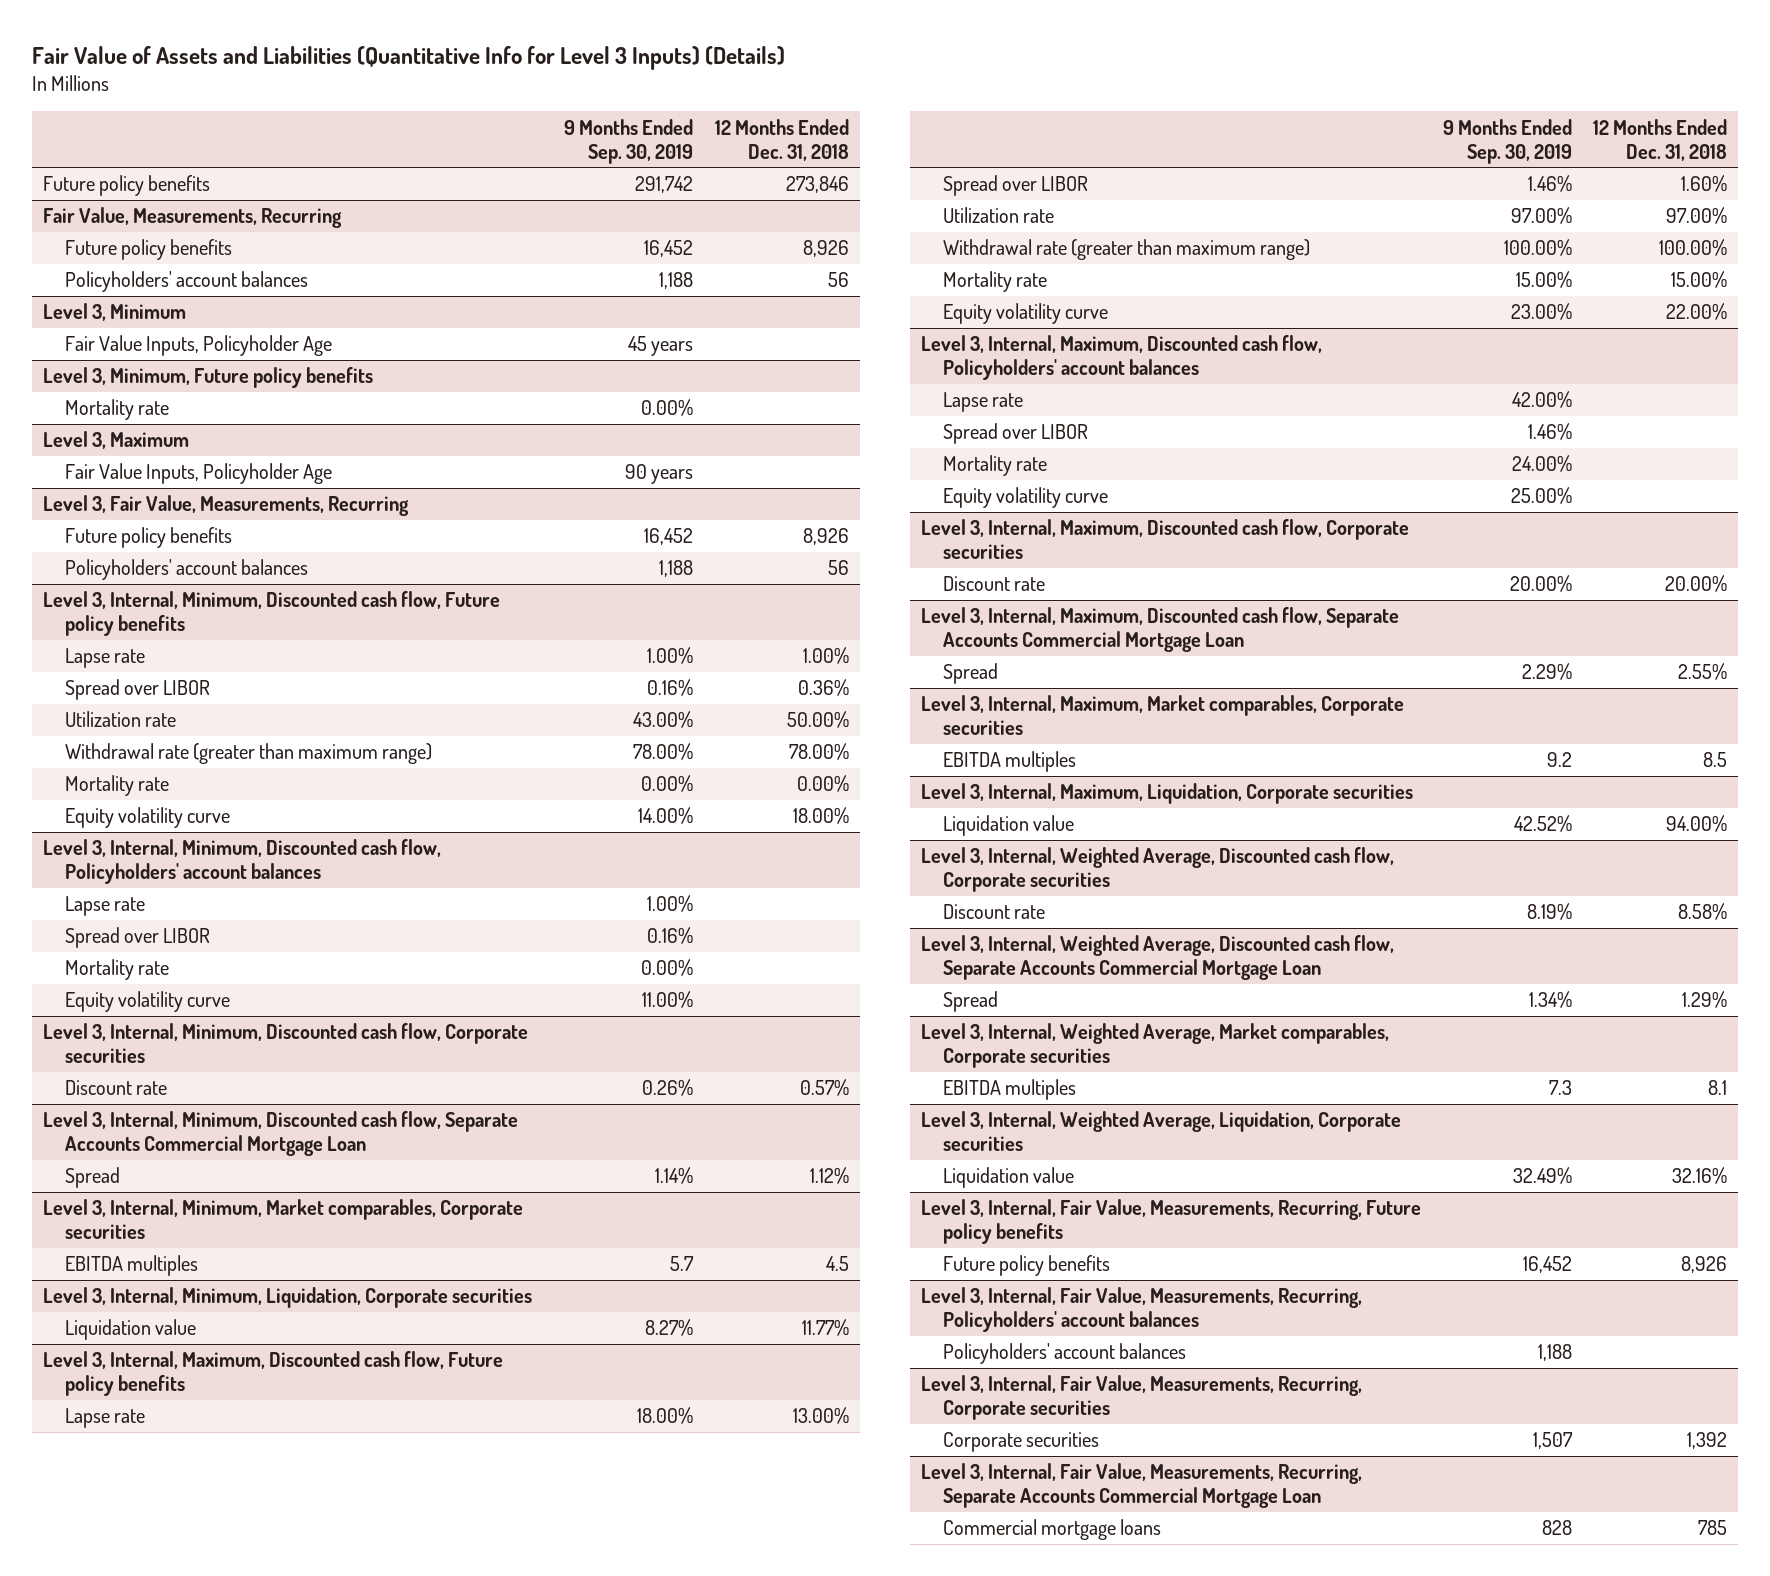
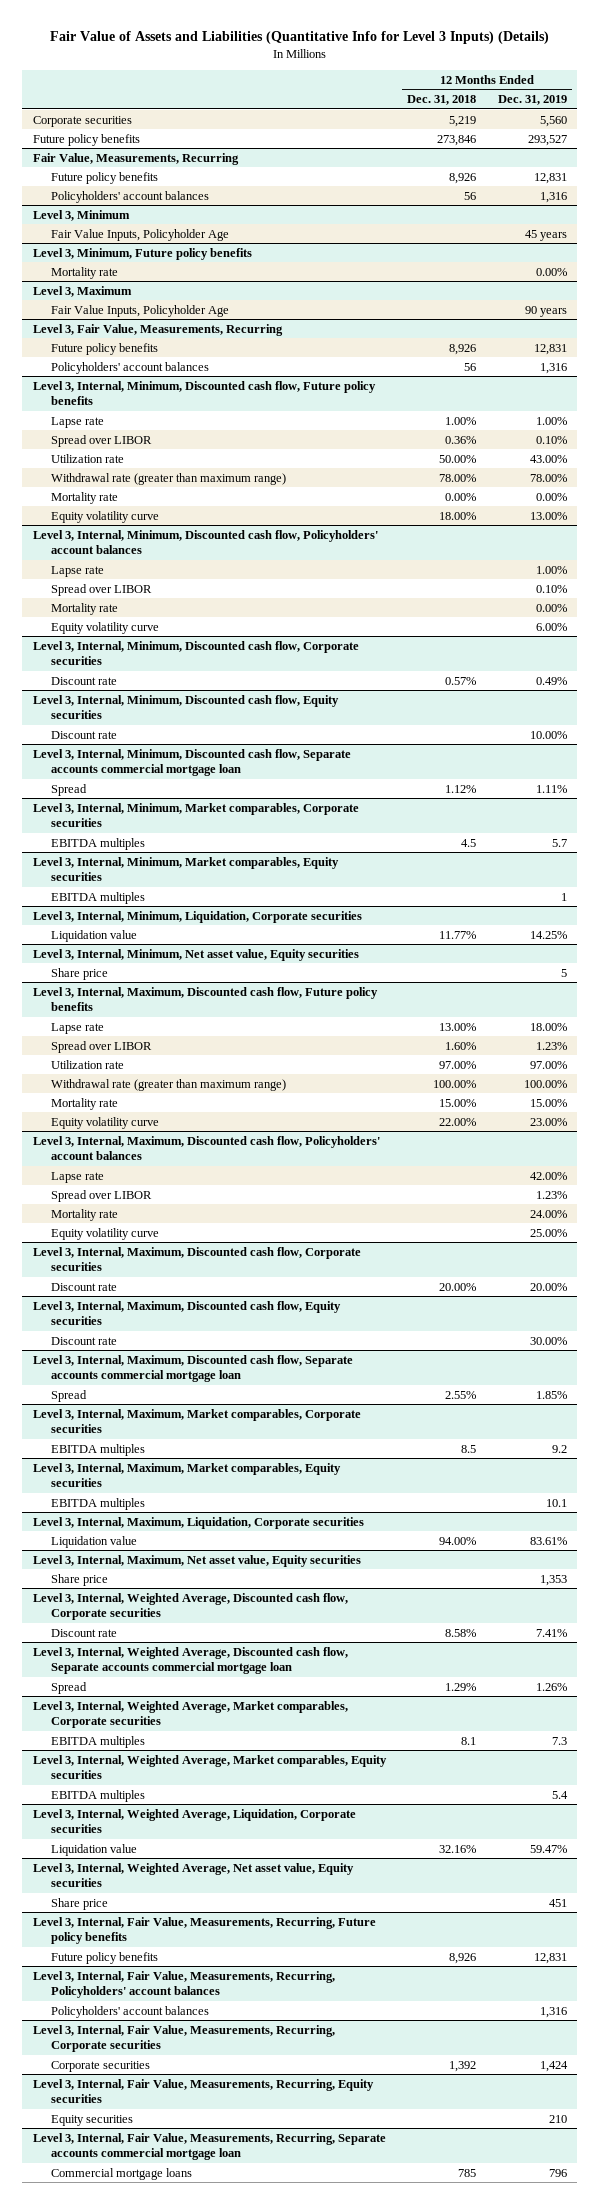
- | 9 Months Ended Sep. 30, 2019 | 12 Months Ended Dec. 31, 2018
+ | 12 Months Ended Dec. 31, 2018 | 12 Months Ended Dec. 31, 2019
+ Corporate securities | 5,219 | 5,560
- Level 3, Internal, Minimum, Discounted cash flow, Separate Accounts Commercial Mortgage Loan
+ Level 3, Internal, Minimum, Discounted cash flow, Equity securities
+ Discount rate | | 10.00%
+ Level 3, Internal, Minimum, Discounted cash flow, Separate accounts commercial mortgage loan
+ Level 3, Internal, Minimum, Market comparables, Equity securities
+ EBITDA multiples | | 1
+ Level 3, Internal, Minimum, Net asset value, Equity securities
+ Share price | | 5
- Level 3, Internal, Maximum, Discounted cash flow, Separate Accounts Commercial Mortgage Loan
+ Level 3, Internal, Maximum, Discounted cash flow, Equity securities
+ Discount rate | | 30.00%
+ Level 3, Internal, Maximum, Discounted cash flow, Separate accounts commercial mortgage loan
+ Level 3, Internal, Maximum, Market comparables, Equity securities
+ EBITDA multiples | | 10.1
+ Level 3, Internal, Maximum, Net asset value, Equity securities
+ Share price | | 1,353
- Level 3, Internal, Weighted Average, Discounted cash flow, Separate Accounts Commercial Mortgage Loan
+ Level 3, Internal, Weighted Average, Discounted cash flow, Separate accounts commercial mortgage loan
+ Level 3, Internal, Weighted Average, Market comparables, Equity securities
+ EBITDA multiples | | 5.4
+ Level 3, Internal, Weighted Average, Net asset value, Equity securities
+ Share price | | 451
- Level 3, Internal, Fair Value, Measurements, Recurring, Separate Accounts Commercial Mortgage Loan
+ Level 3, Internal, Fair Value, Measurements, Recurring, Equity securities
+ Equity securities | | 210
+ Level 3, Internal, Fair Value, Measurements, Recurring, Separate accounts commercial mortgage loan

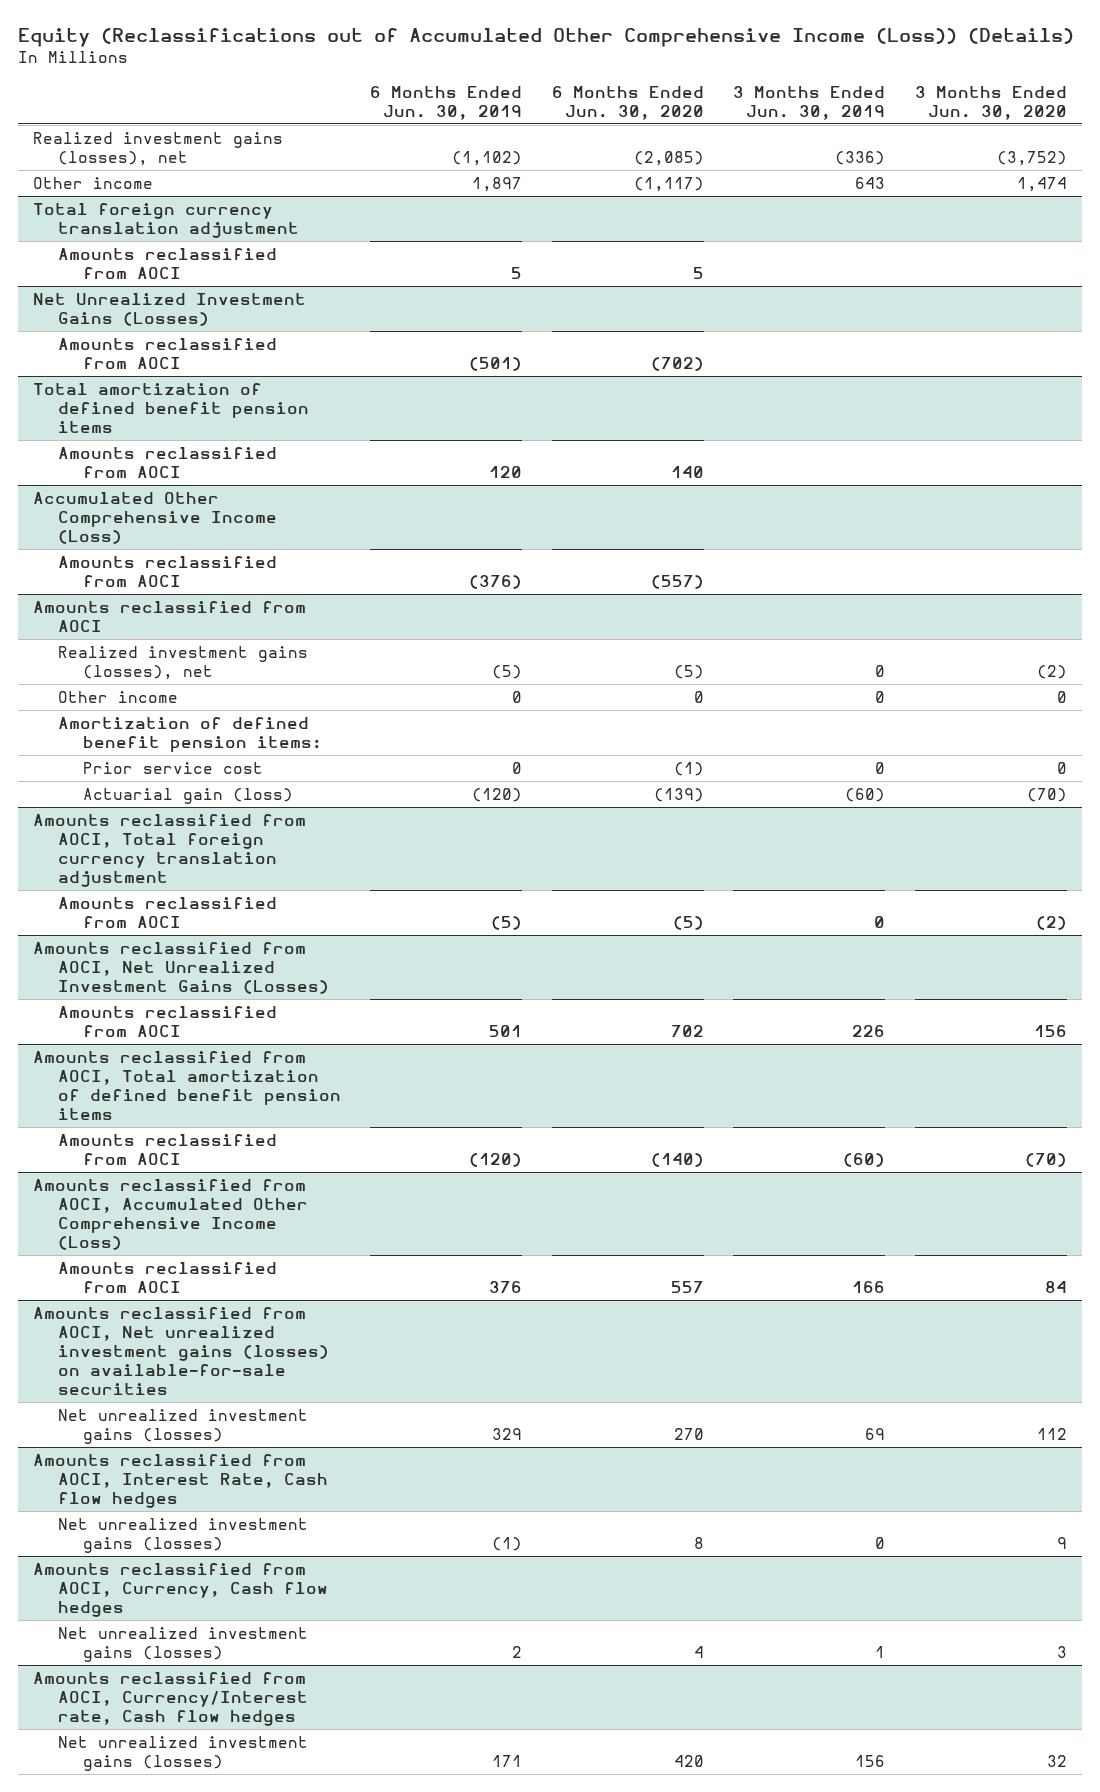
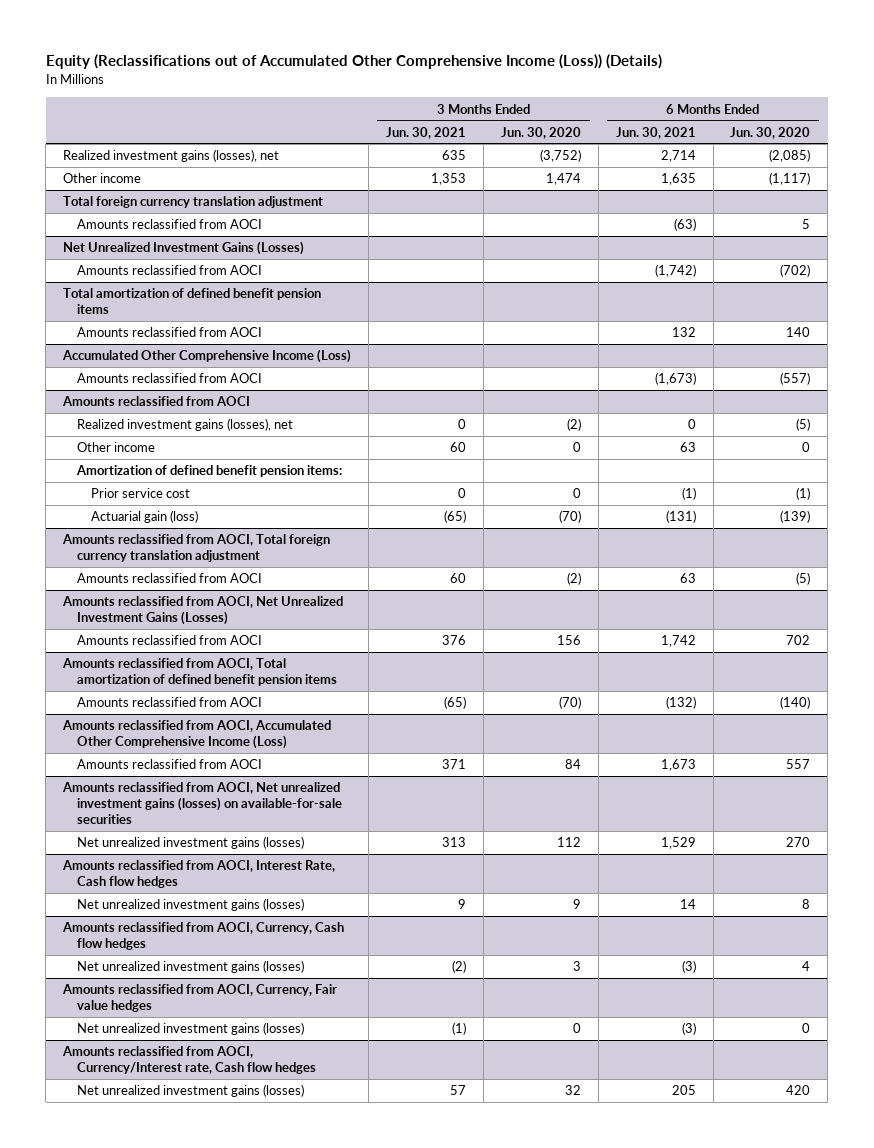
- | 6 Months Ended Jun. 30, 2019 | 6 Months Ended Jun. 30, 2020 | 3 Months Ended Jun. 30, 2019 | 3 Months Ended Jun. 30, 2020
+ | 3 Months Ended Jun. 30, 2021 | 3 Months Ended Jun. 30, 2020 | 6 Months Ended Jun. 30, 2021 | 6 Months Ended Jun. 30, 2020
+ Amounts reclassified from AOCI, Currency, Fair value hedges
+ Net unrealized investment gains (losses) | (1) | 0 | (3) | 0

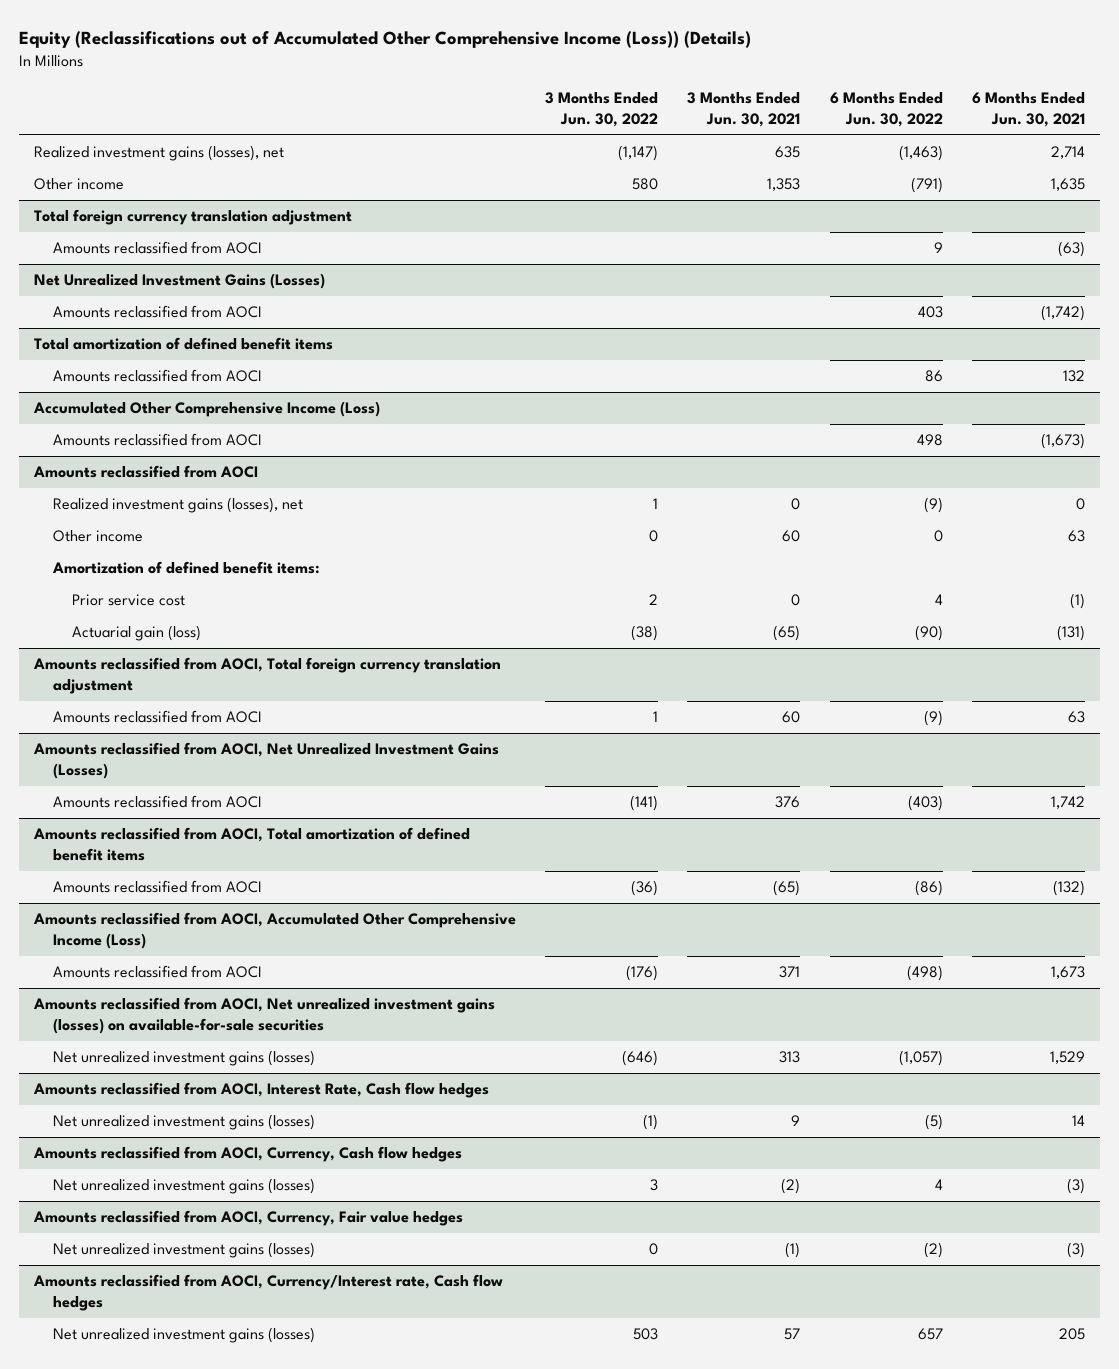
- | 3 Months Ended Jun. 30, 2021 | 3 Months Ended Jun. 30, 2020 | 6 Months Ended Jun. 30, 2021 | 6 Months Ended Jun. 30, 2020
+ | 3 Months Ended Jun. 30, 2022 | 3 Months Ended Jun. 30, 2021 | 6 Months Ended Jun. 30, 2022 | 6 Months Ended Jun. 30, 2021
- Total amortization of defined benefit pension items
+ Total amortization of defined benefit items
@ Amounts reclassified from AOCI
- Amortization of defined benefit pension items:
+ Amortization of defined benefit items:
- Amounts reclassified from AOCI, Total amortization of defined benefit pension items
+ Amounts reclassified from AOCI, Total amortization of defined benefit items

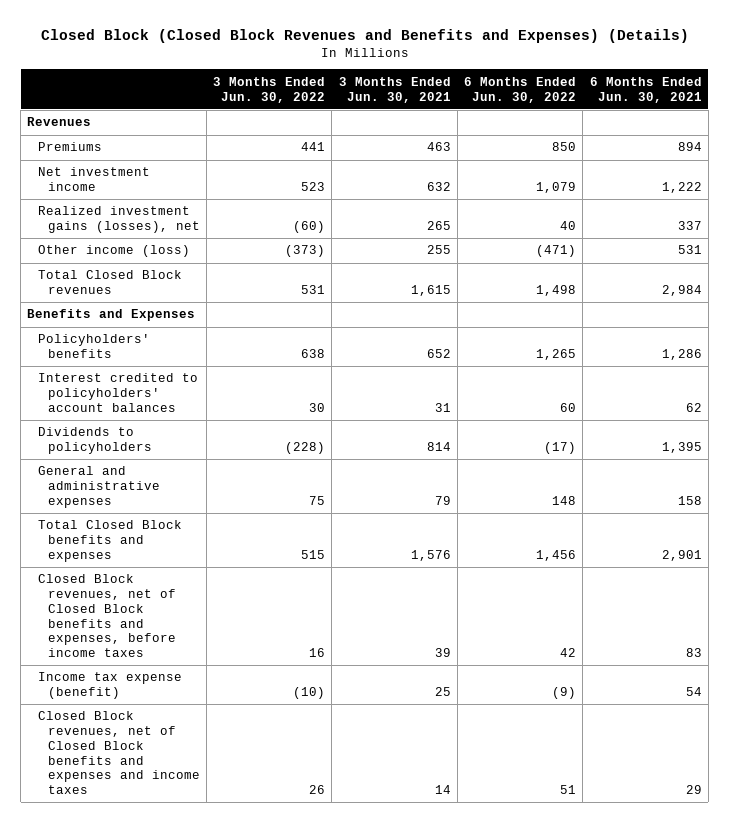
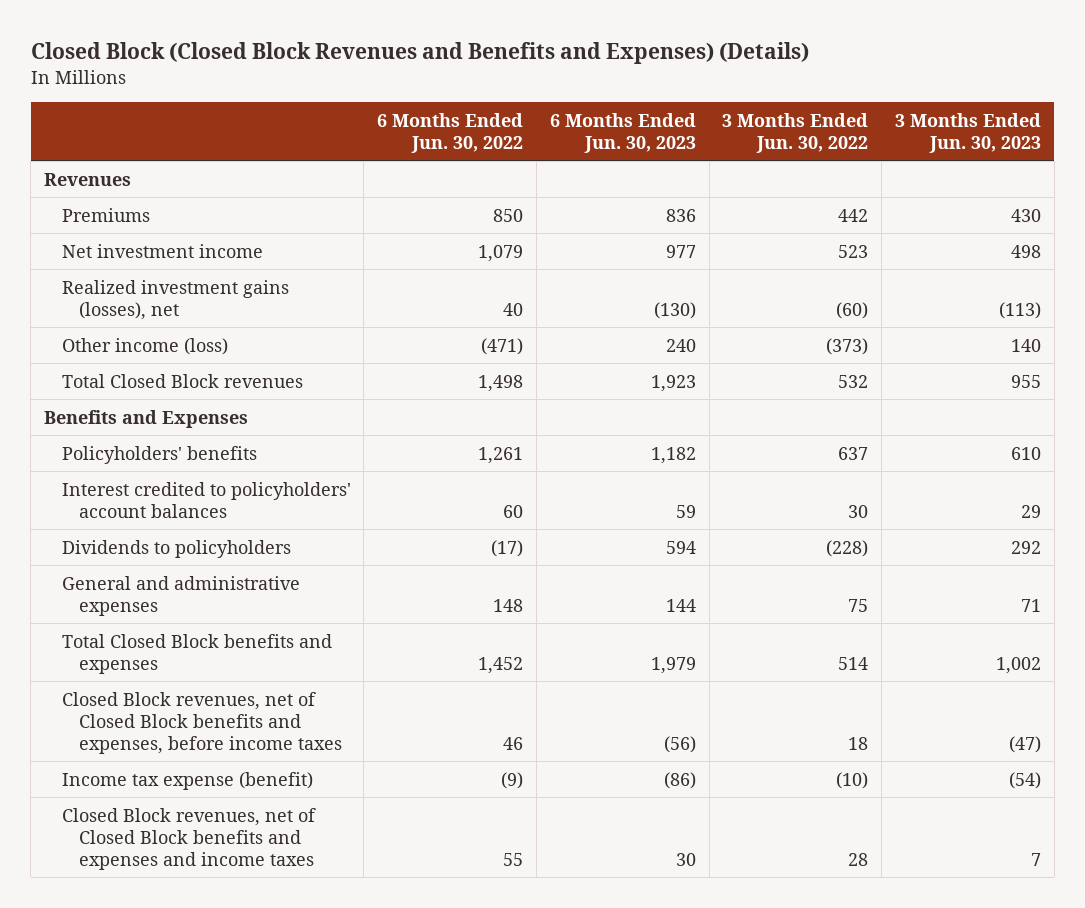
- | 3 Months Ended Jun. 30, 2022 | 3 Months Ended Jun. 30, 2021 | 6 Months Ended Jun. 30, 2022 | 6 Months Ended Jun. 30, 2021
+ | 6 Months Ended Jun. 30, 2022 | 6 Months Ended Jun. 30, 2023 | 3 Months Ended Jun. 30, 2022 | 3 Months Ended Jun. 30, 2023
- Premiums | 441 | 463 | 850 | 894
+ Premiums | 850 | 836 | 442 | 430
- Total Closed Block revenues | 531 | 1,615 | 1,498 | 2,984
+ Total Closed Block revenues | 1,498 | 1,923 | 532 | 955
- Policyholders' benefits | 638 | 652 | 1,265 | 1,286
+ Policyholders' benefits | 1,261 | 1,182 | 637 | 610
- Total Closed Block benefits and expenses | 515 | 1,576 | 1,456 | 2,901
- Closed Block revenues, net of Closed Block benefits and expenses, before income taxes | 16 | 39 | 42 | 83
+ Total Closed Block benefits and expenses | 1,452 | 1,979 | 514 | 1,002
+ Closed Block revenues, net of Closed Block benefits and expenses, before income taxes | 46 | (56) | 18 | (47)
- Closed Block revenues, net of Closed Block benefits and expenses and income taxes | 26 | 14 | 51 | 29
+ Closed Block revenues, net of Closed Block benefits and expenses and income taxes | 55 | 30 | 28 | 7

